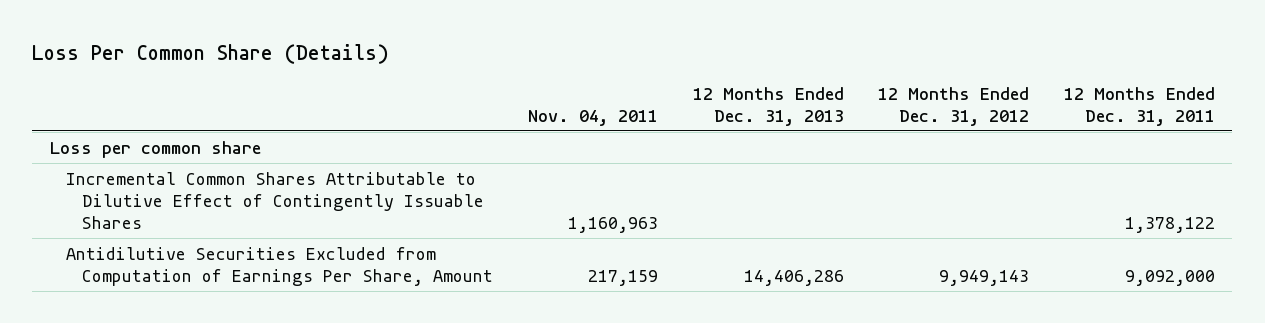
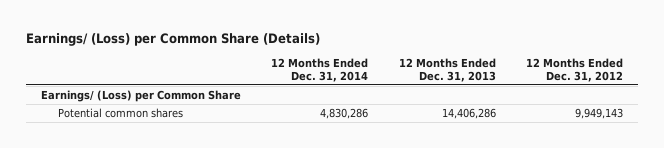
- Loss Per Common Share (Details)
+ Earnings/ (Loss) per Common Share (Details)
- | Nov. 04, 2011 | 12 Months Ended Dec. 31, 2013 | 12 Months Ended Dec. 31, 2012 | 12 Months Ended Dec. 31, 2011
+ | 12 Months Ended Dec. 31, 2014 | 12 Months Ended Dec. 31, 2013 | 12 Months Ended Dec. 31, 2012
- Loss per common share
- Incremental Common Shares Attributable to Dilutive Effect of Contingently Issuable Shares | 1,160,963 | | | 1,378,122
- Antidilutive Securities Excluded from Computation of Earnings Per Share, Amount | 217,159 | 14,406,286 | 9,949,143 | 9,092,000
+ Earnings/ (Loss) per Common Share
+ Potential common shares | 4,830,286 | 14,406,286 | 9,949,143

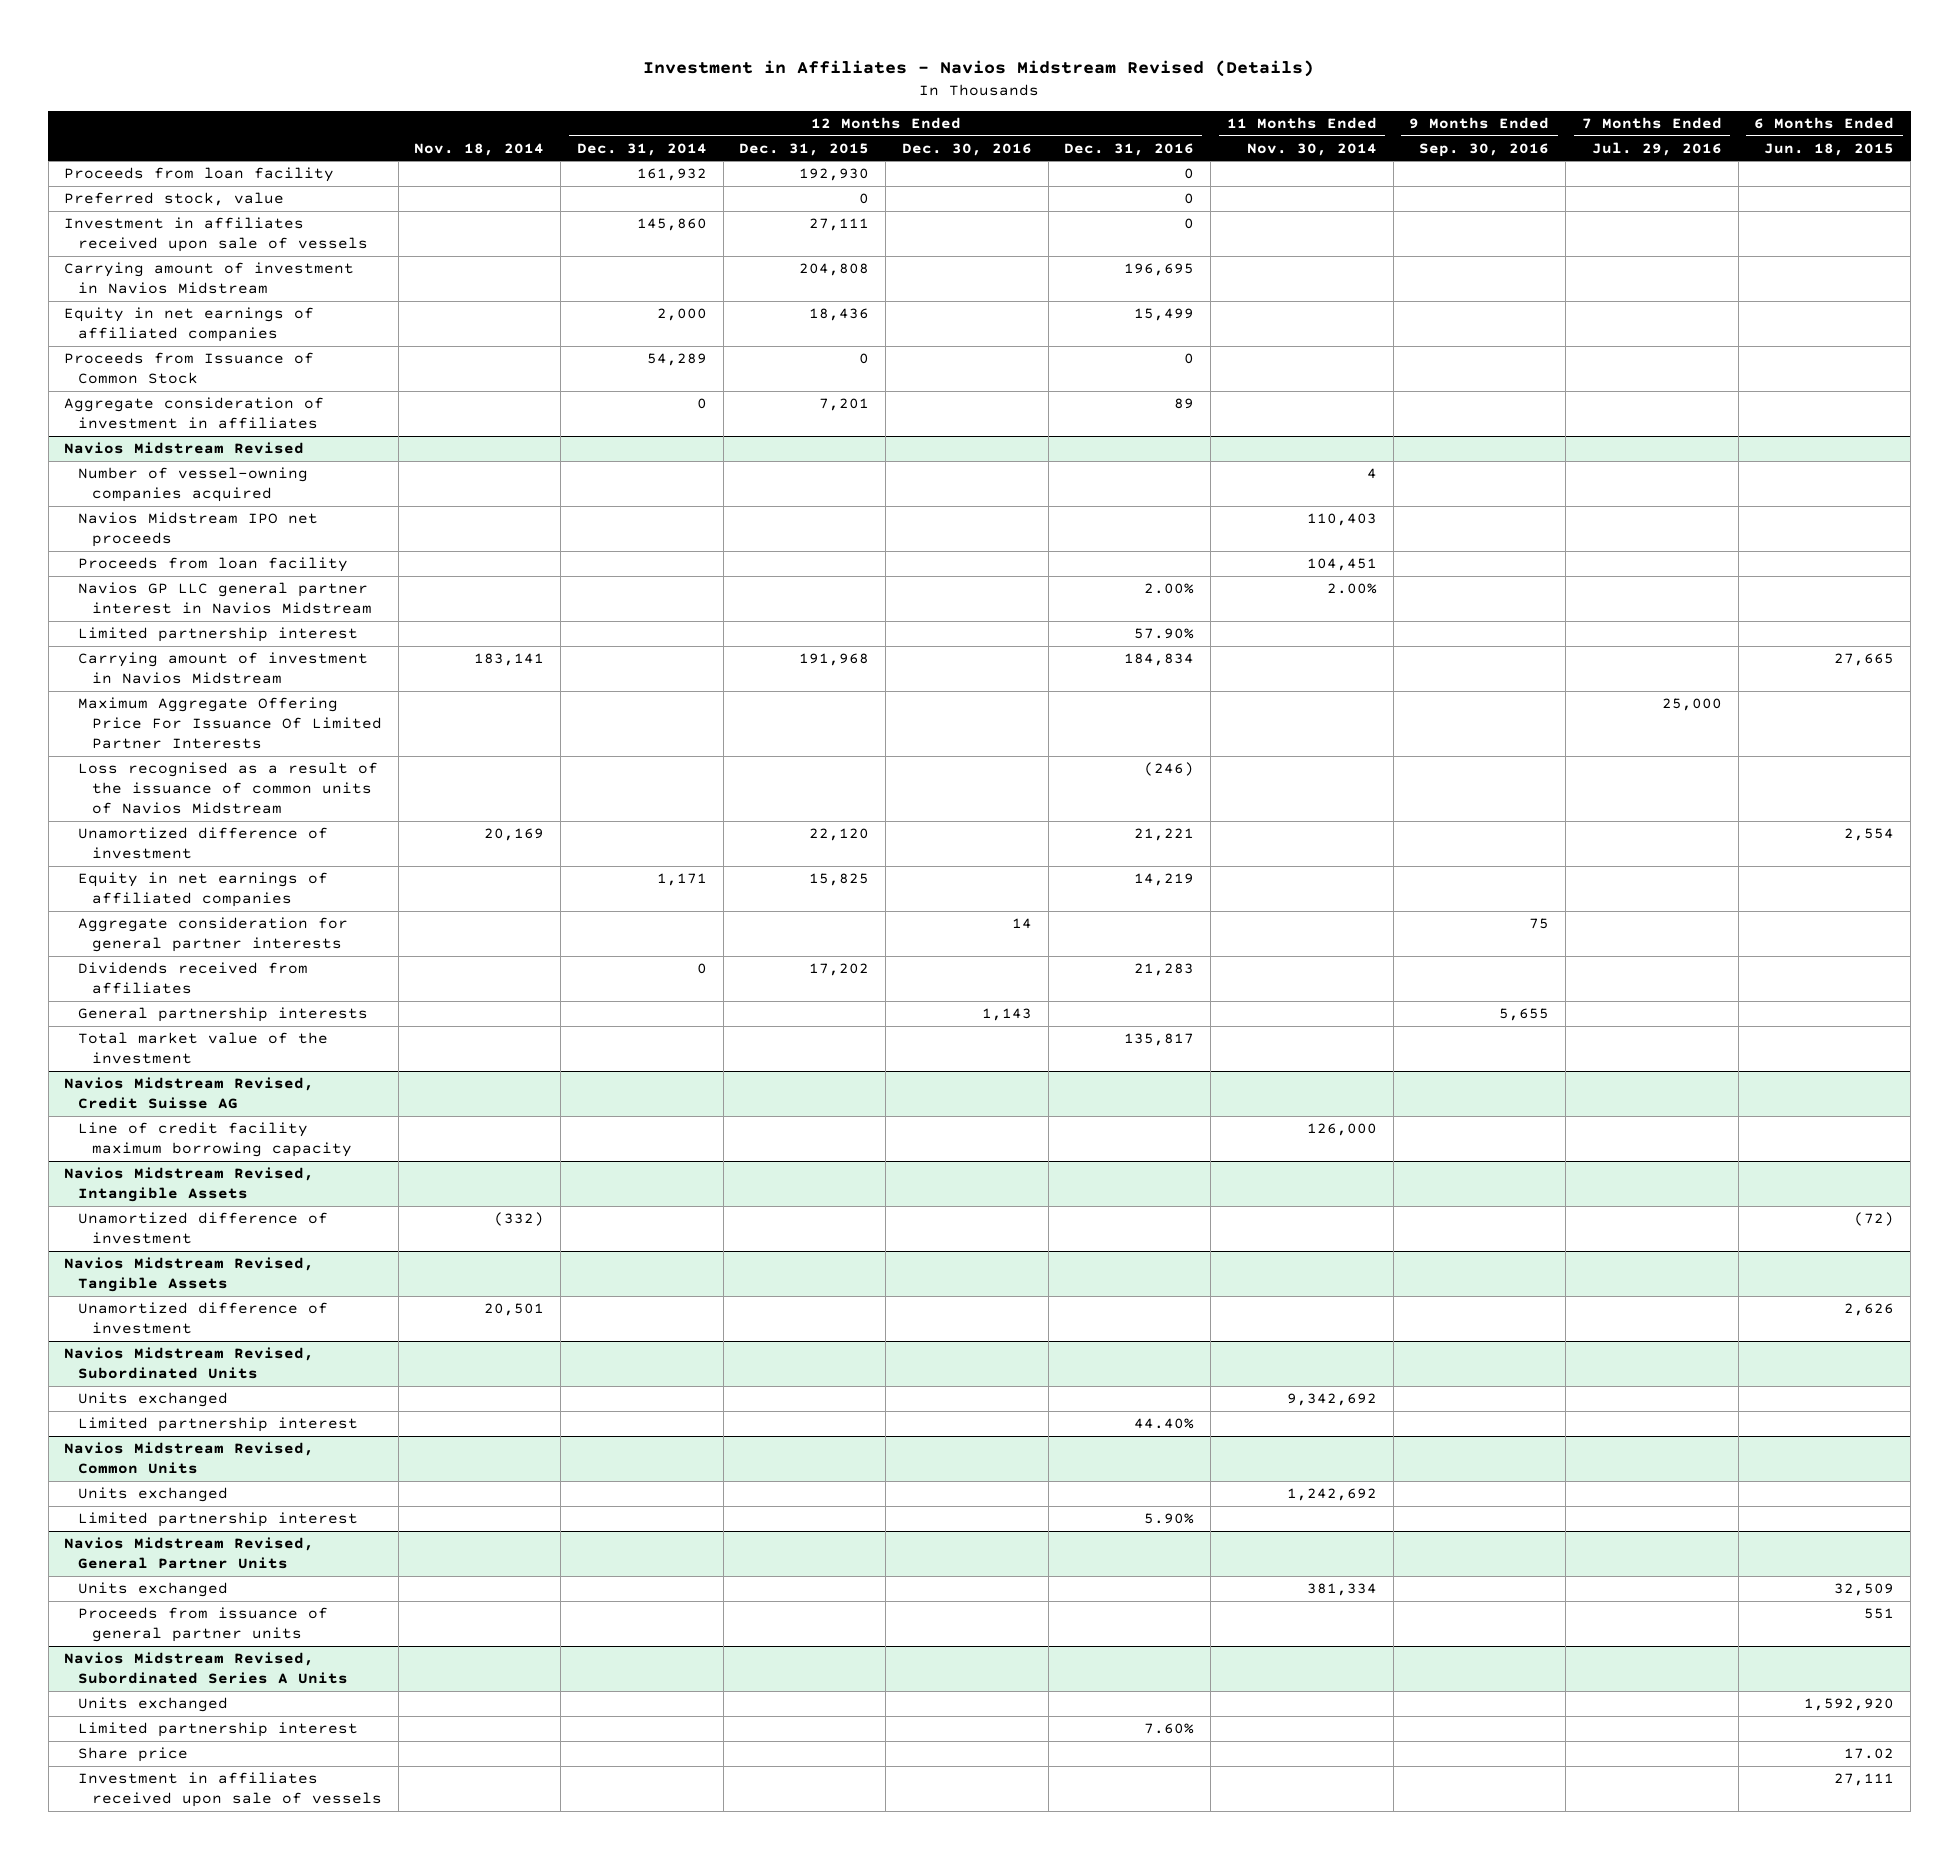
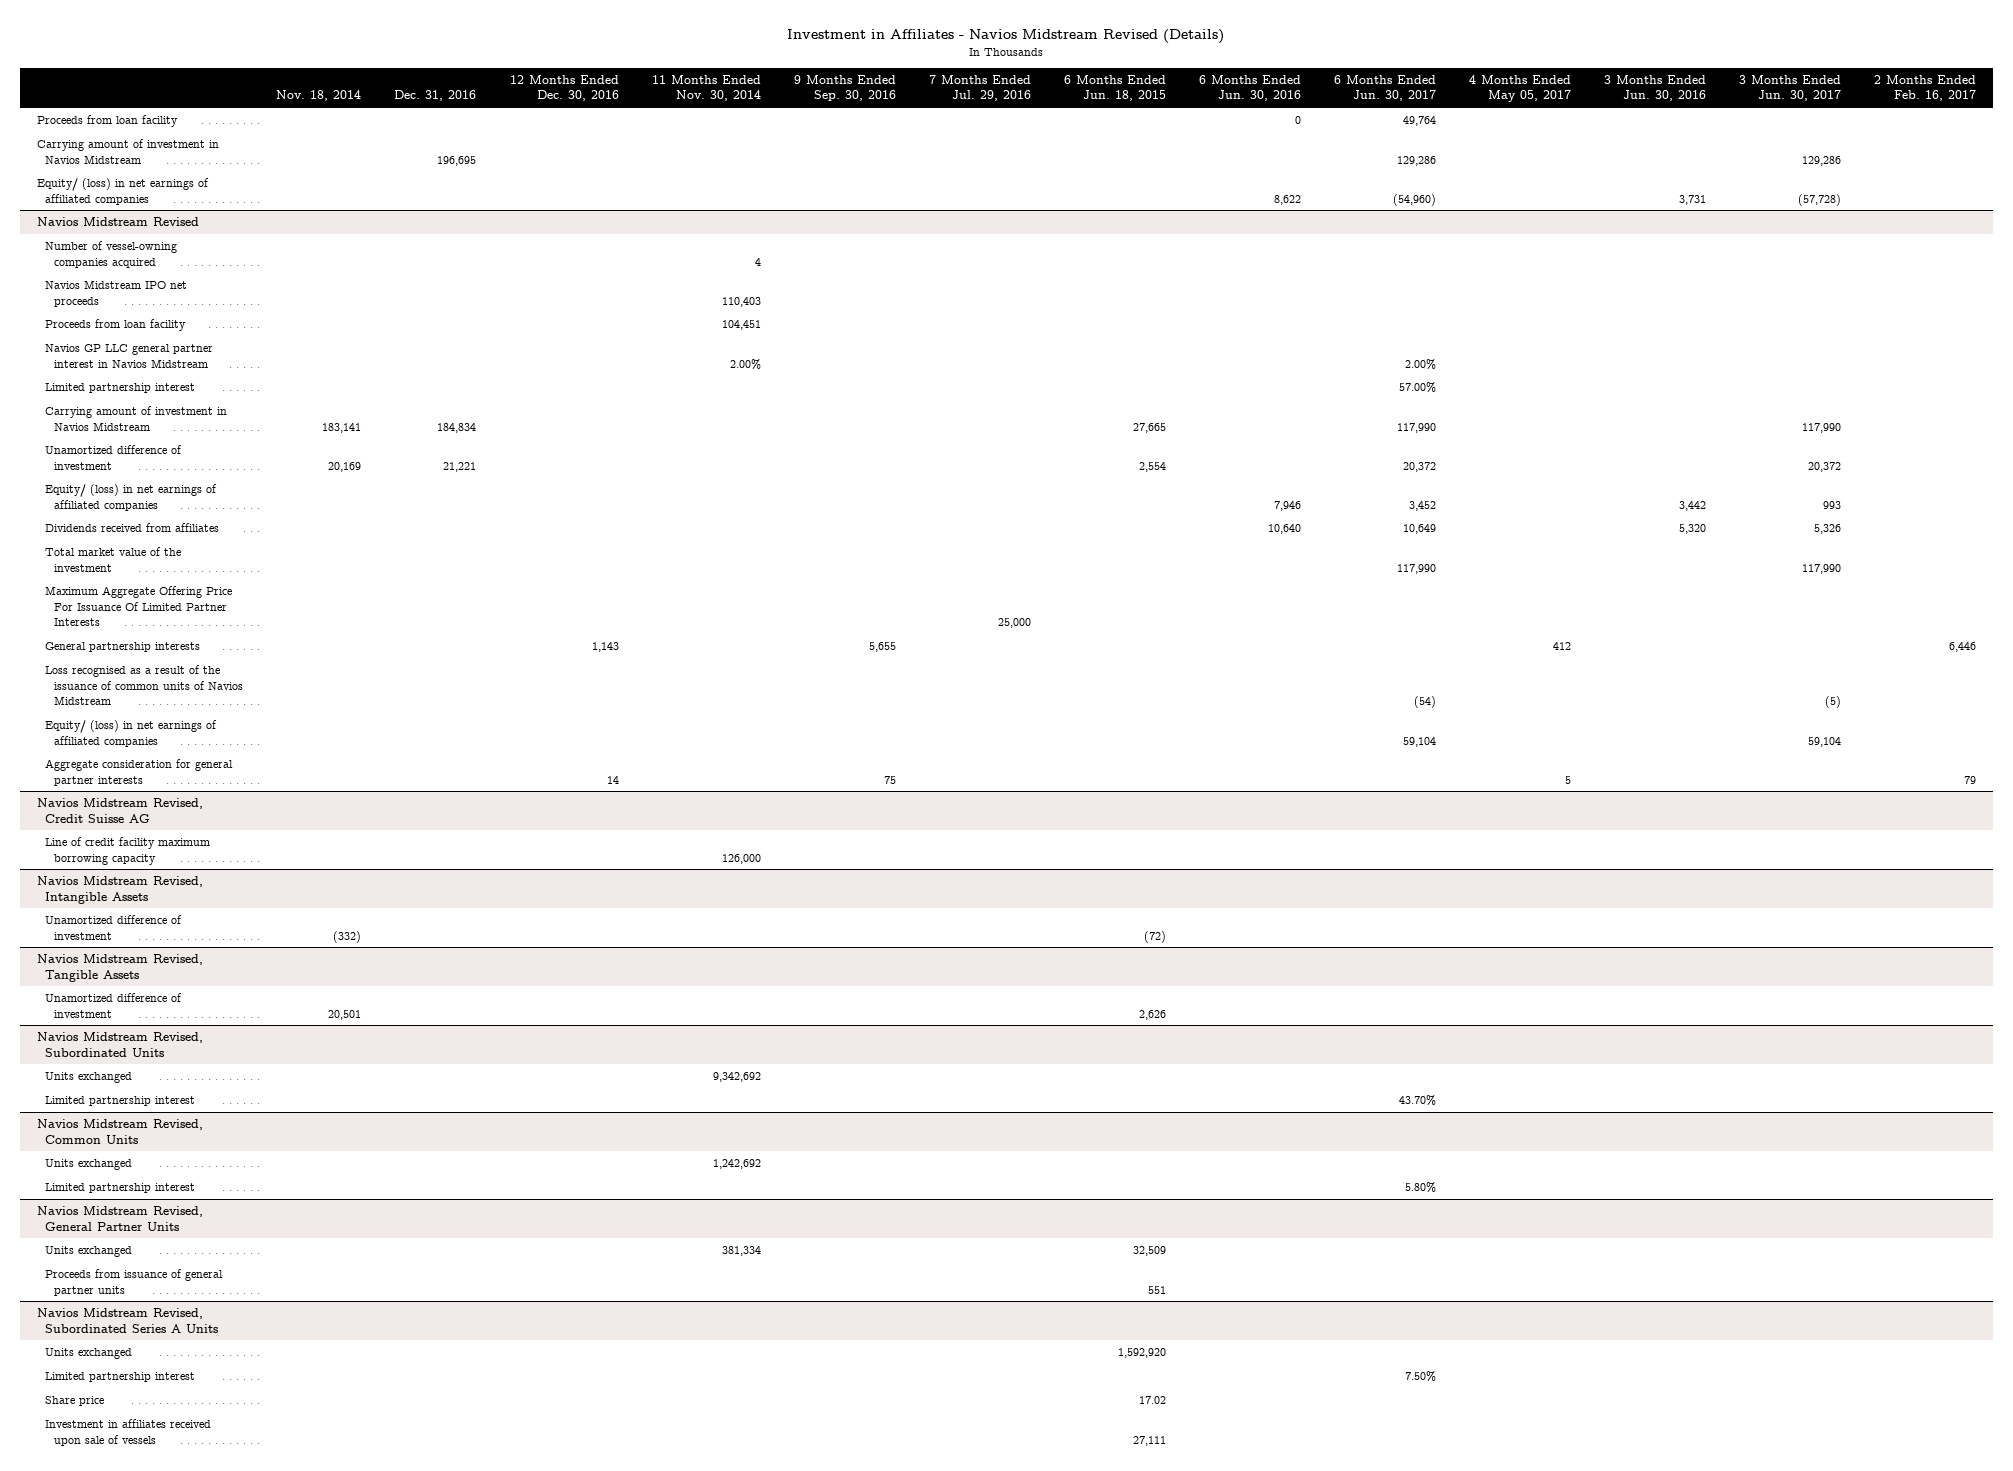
- | Nov. 18, 2014 | 12 Months Ended Dec. 31, 2014 | 12 Months Ended Dec. 31, 2015 | 12 Months Ended Dec. 30, 2016 | 12 Months Ended Dec. 31, 2016 | 11 Months Ended Nov. 30, 2014 | 9 Months Ended Sep. 30, 2016 | 7 Months Ended Jul. 29, 2016 | 6 Months Ended Jun. 18, 2015
+ | Nov. 18, 2014 | Dec. 31, 2016 | 12 Months Ended Dec. 30, 2016 | 11 Months Ended Nov. 30, 2014 | 9 Months Ended Sep. 30, 2016 | 7 Months Ended Jul. 29, 2016 | 6 Months Ended Jun. 18, 2015 | 6 Months Ended Jun. 30, 2016 | 6 Months Ended Jun. 30, 2017 | 4 Months Ended May 05, 2017 | 3 Months Ended Jun. 30, 2016 | 3 Months Ended Jun. 30, 2017 | 2 Months Ended Feb. 16, 2017
- Preferred stock, value | | | 0 | | 0 | | | |
- Investment in affiliates received upon sale of vessels | | 145,860 | 27,111 | | 0 | | | |
- Equity in net earnings of affiliated companies | | 2,000 | 18,436 | | 15,499 | | | |
- Proceeds from Issuance of Common Stock | | 54,289 | 0 | | 0 | | | |
- Aggregate consideration of investment in affiliates | | 0 | 7,201 | | 89 | | | |
+ Equity/ (loss) in net earnings of affiliated companies | | | | | | | | 8,622 | (54,960) | | 3,731 | (57,728) |
@ Navios Midstream Revised
- Equity in net earnings of affiliated companies | | 1,171 | 15,825 | | 14,219 | | | |
+ Equity/ (loss) in net earnings of affiliated companies | | | | | | | | 7,946 | 3,452 | | 3,442 | 993 |
moved down: Maximum Aggregate Offering Price For Issuance Of Limited Partner Interests | | | | | | 25,000 | | | | | | |
moved down: General partnership interests | | | 1,143 | | 5,655 | | | | | 412 | | | 6,446
moved down: Loss recognised as a result of the issuance of common units of Navios Midstream | | | | | | | | | (54) | | | (5) |
+ Equity/ (loss) in net earnings of affiliated companies | | | | | | | | | 59,104 | | | 59,104 |
moved down: Aggregate consideration for general partner interests | | | 14 | | 75 | | | | | 5 | | | 79

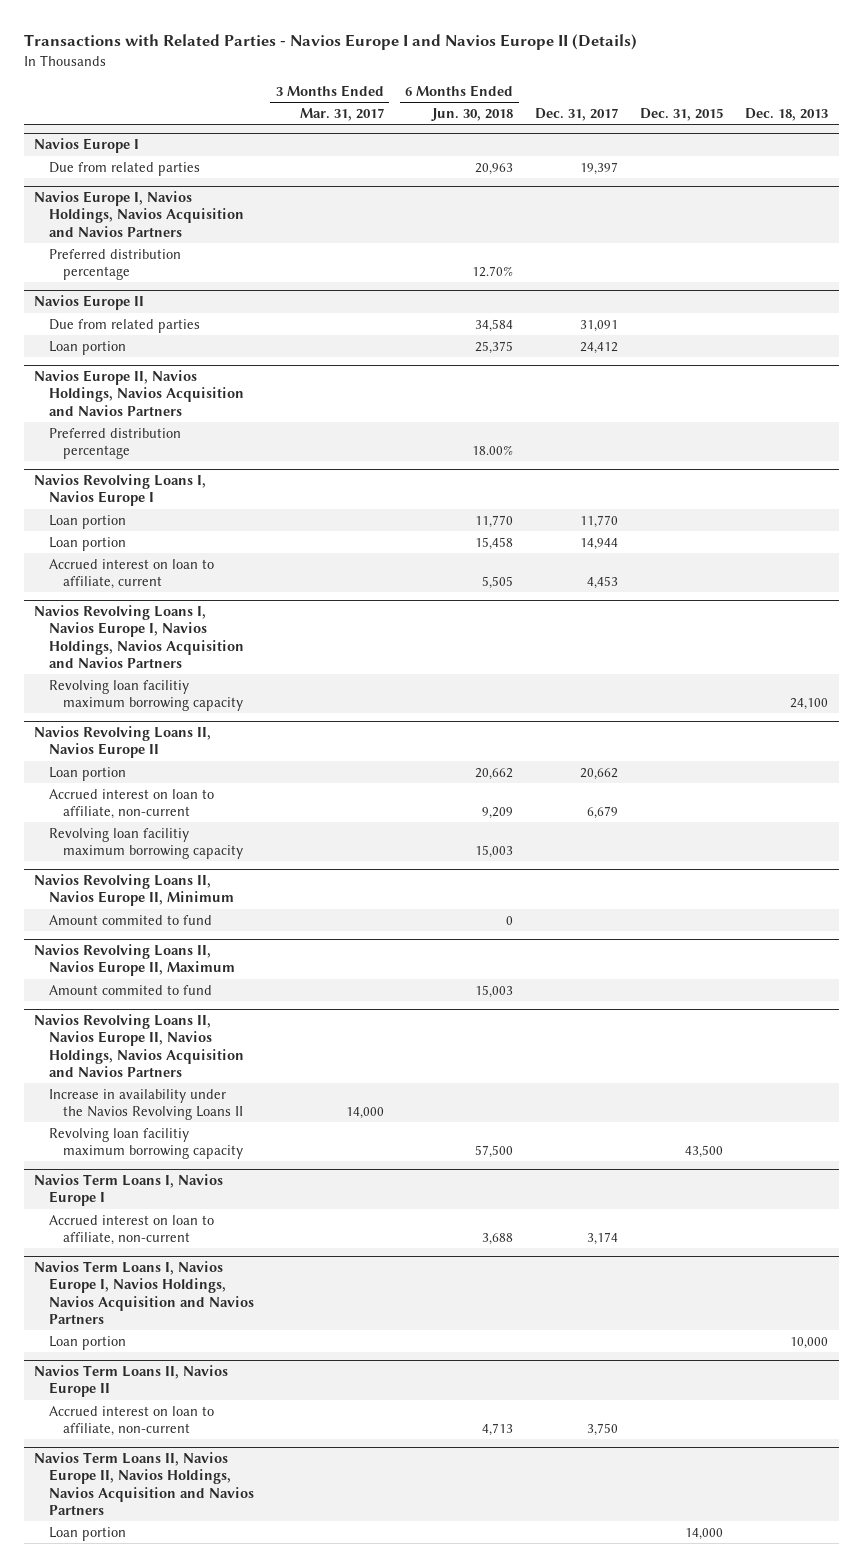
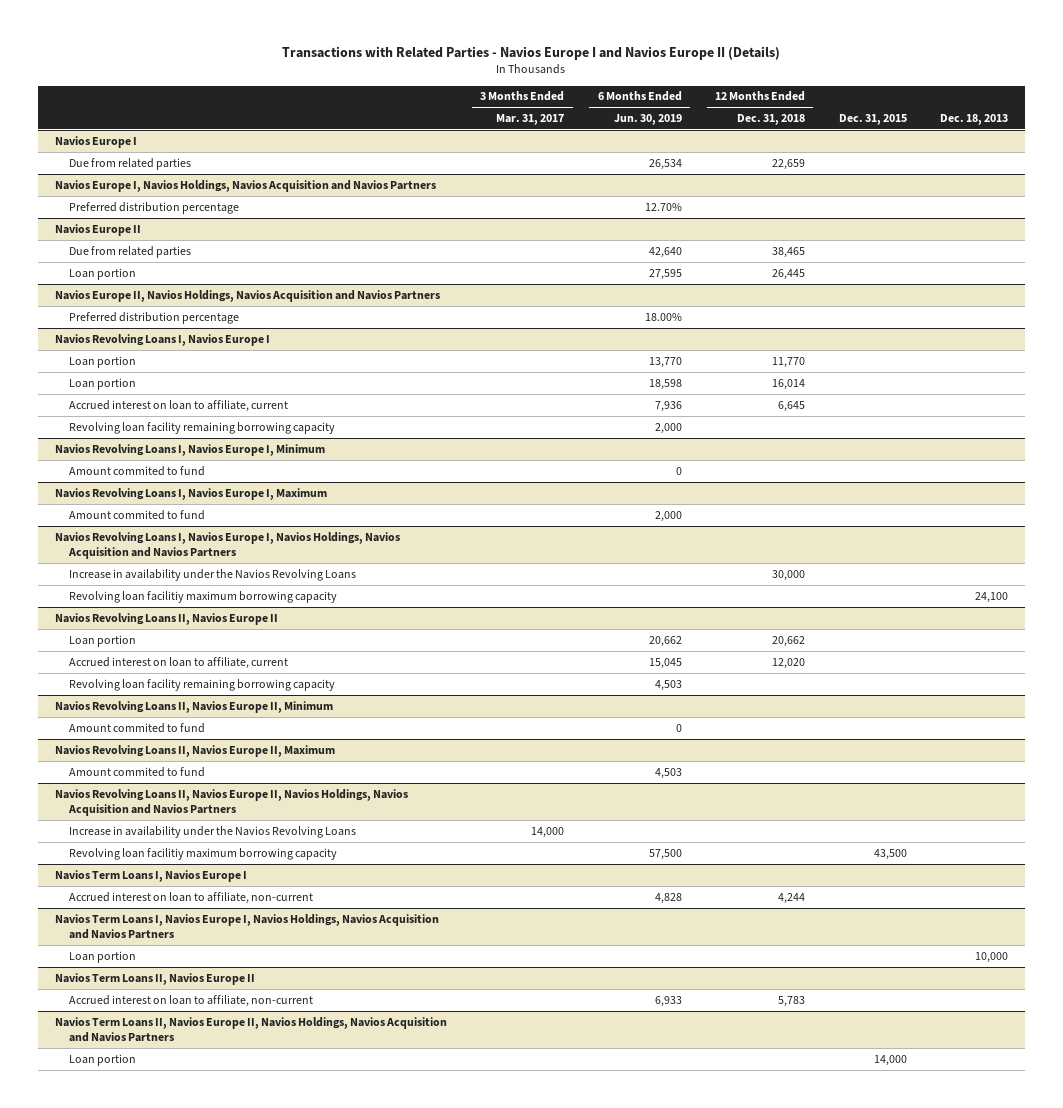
- | 3 Months Ended Mar. 31, 2017 | 6 Months Ended Jun. 30, 2018 | Dec. 31, 2017 | Dec. 31, 2015 | Dec. 18, 2013
+ | 3 Months Ended Mar. 31, 2017 | 6 Months Ended Jun. 30, 2019 | 12 Months Ended Dec. 31, 2018 | Dec. 31, 2015 | Dec. 18, 2013
@ Navios Revolving Loans I, Navios Europe I
+ Revolving loan facility remaining borrowing capacity | | 2,000 | | |
+ Navios Revolving Loans I, Navios Europe I, Minimum
+ Amount commited to fund | | 0 | | |
+ Navios Revolving Loans I, Navios Europe I, Maximum
+ Amount commited to fund | | 2,000 | | |
@ Navios Revolving Loans I, Navios Europe I, Navios Holdings, Navios Acquisition and Navios Partners
+ Increase in availability under the Navios Revolving Loans | | | 30,000 | |
@ Navios Revolving Loans II, Navios Europe II
- Accrued interest on loan to affiliate, non-current | | 9,209 | 6,679 | |
- Revolving loan facilitiy maximum borrowing capacity | | 15,003 | | |
+ Accrued interest on loan to affiliate, current | | 15,045 | 12,020 | |
+ Revolving loan facility remaining borrowing capacity | | 4,503 | | |
@ Navios Revolving Loans II, Navios Europe II, Navios Holdings, Navios Acquisition and Navios Partners
- Increase in availability under the Navios Revolving Loans II | 14,000 | | | |
+ Increase in availability under the Navios Revolving Loans | 14,000 | | | |

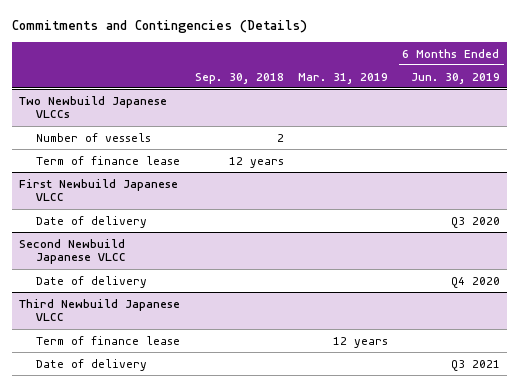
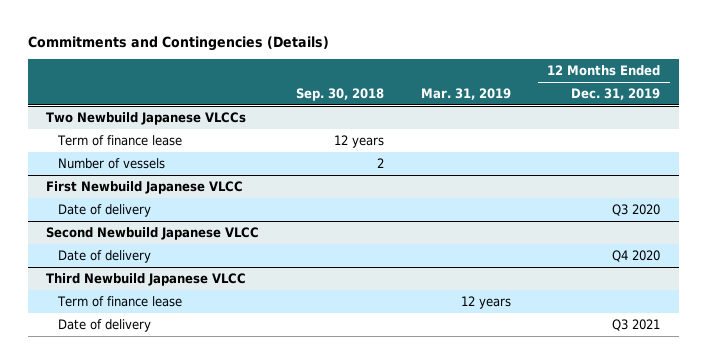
- | Sep. 30, 2018 | Mar. 31, 2019 | 6 Months Ended Jun. 30, 2019
+ | Sep. 30, 2018 | Mar. 31, 2019 | 12 Months Ended Dec. 31, 2019
@ Two Newbuild Japanese VLCCs
moved down: Number of vessels | 2 | |

